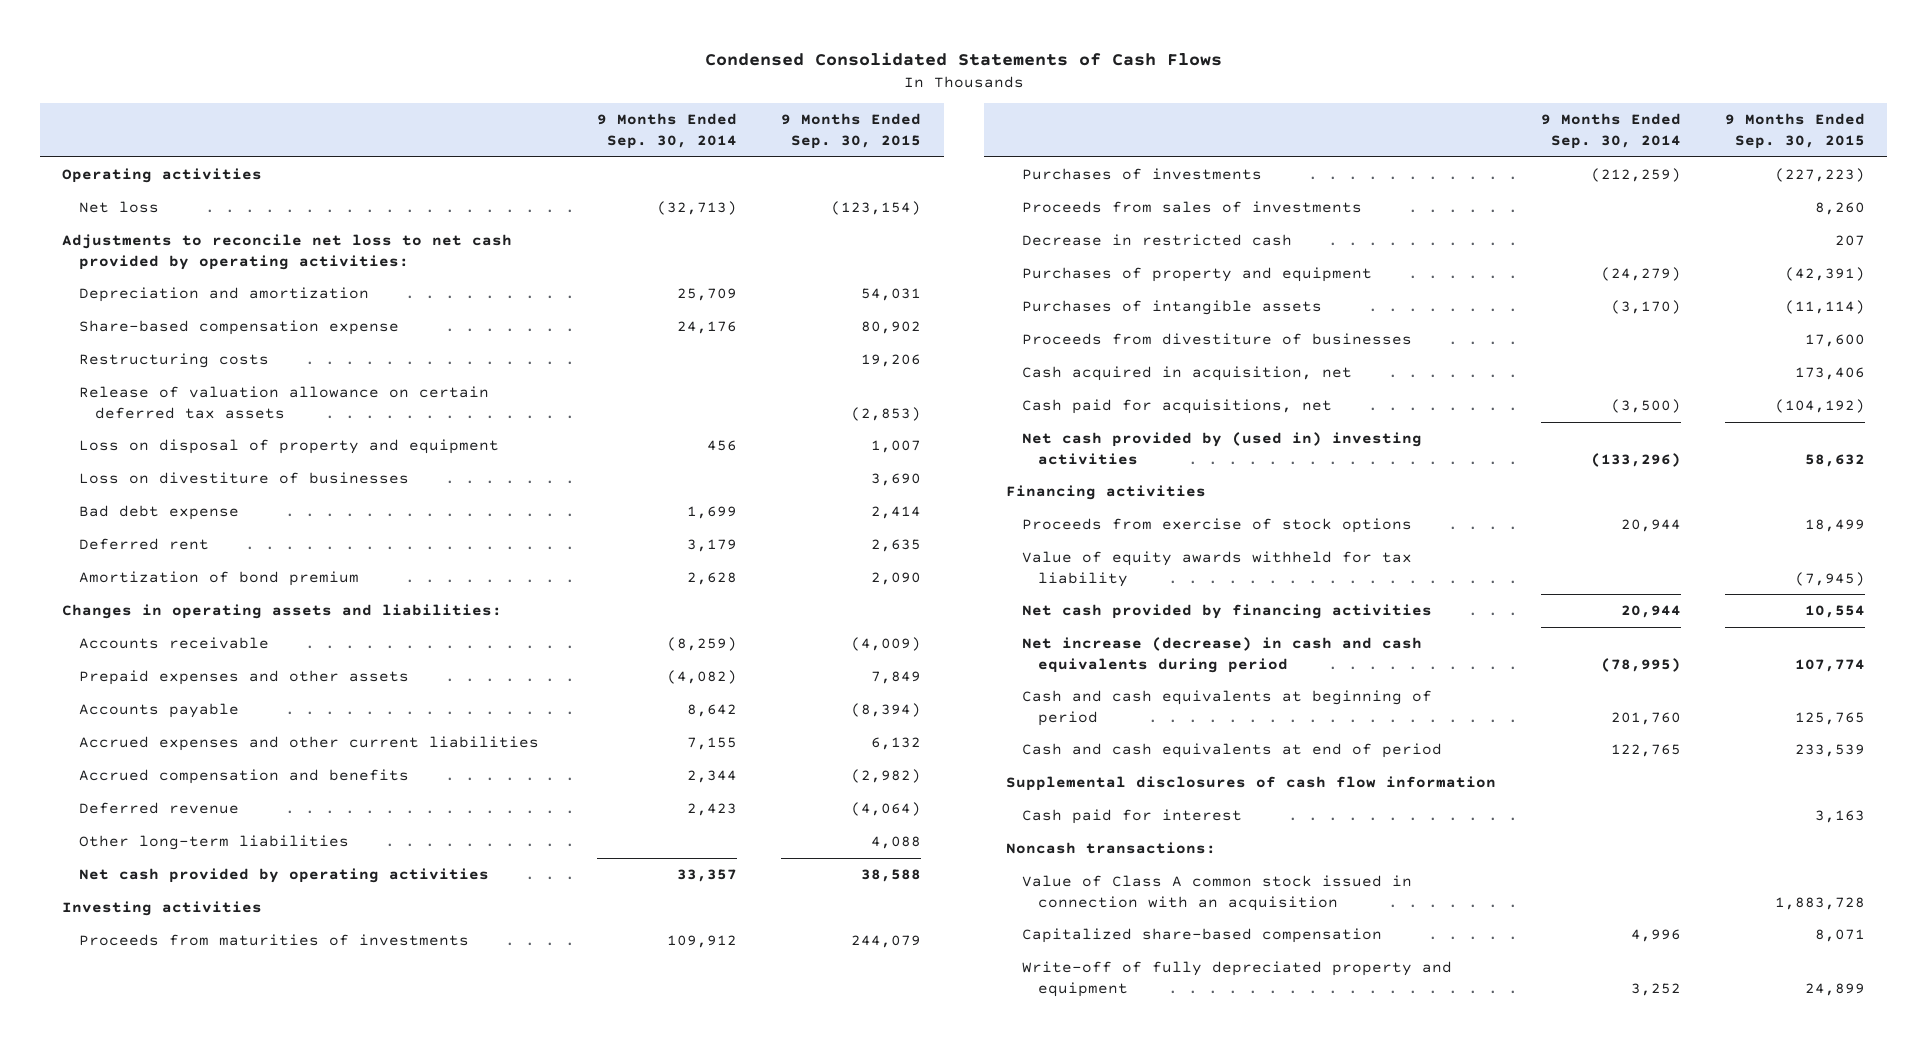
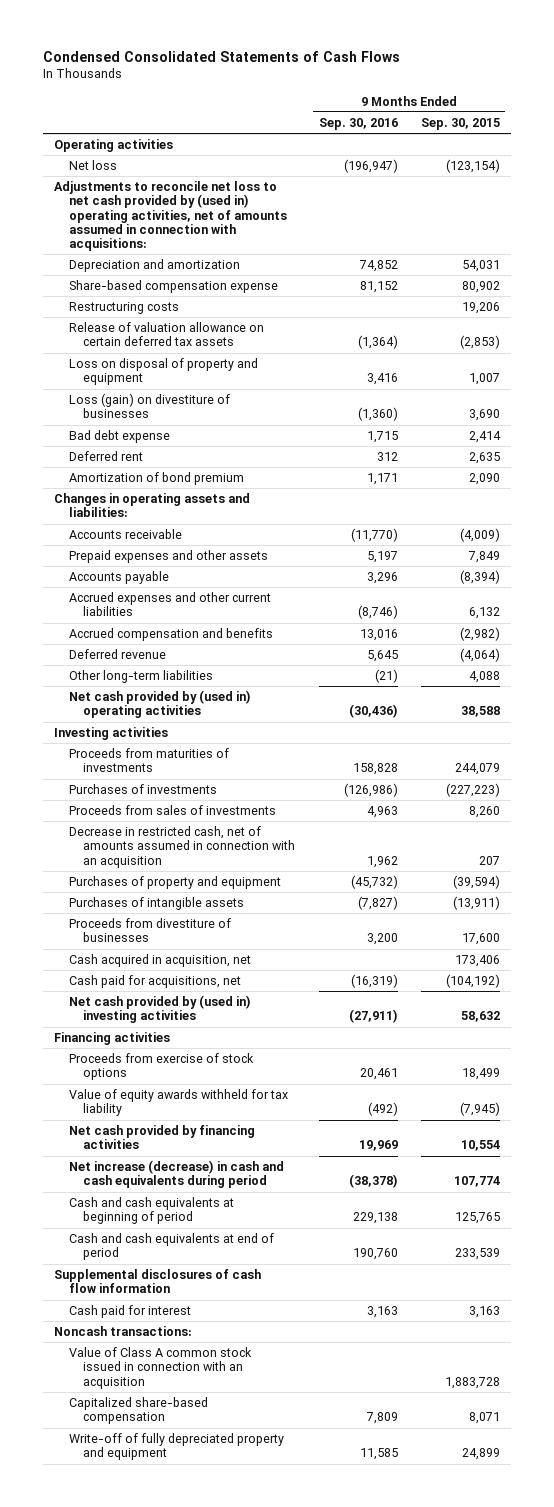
- | 9 Months Ended Sep. 30, 2014 | 9 Months Ended Sep. 30, 2015
+ | 9 Months Ended Sep. 30, 2016 | 9 Months Ended Sep. 30, 2015
- Adjustments to reconcile net loss to net cash provided by operating activities:
+ Adjustments to reconcile net loss to net cash provided by (used in) operating activities, net of amounts assumed in connection with acquisitions:
- Loss on divestiture of businesses | | 3,690
+ Loss (gain) on divestiture of businesses | (1,360) | 3,690
- Net cash provided by operating activities | 33,357 | 38,588
+ Net cash provided by (used in) operating activities | (30,436) | 38,588
- Decrease in restricted cash | | 207
- Purchases of property and equipment | (24,279) | (42,391)
- Purchases of intangible assets | (3,170) | (11,114)
+ Decrease in restricted cash, net of amounts assumed in connection with an acquisition | 1,962 | 207
+ Purchases of property and equipment | (45,732) | (39,594)
+ Purchases of intangible assets | (7,827) | (13,911)

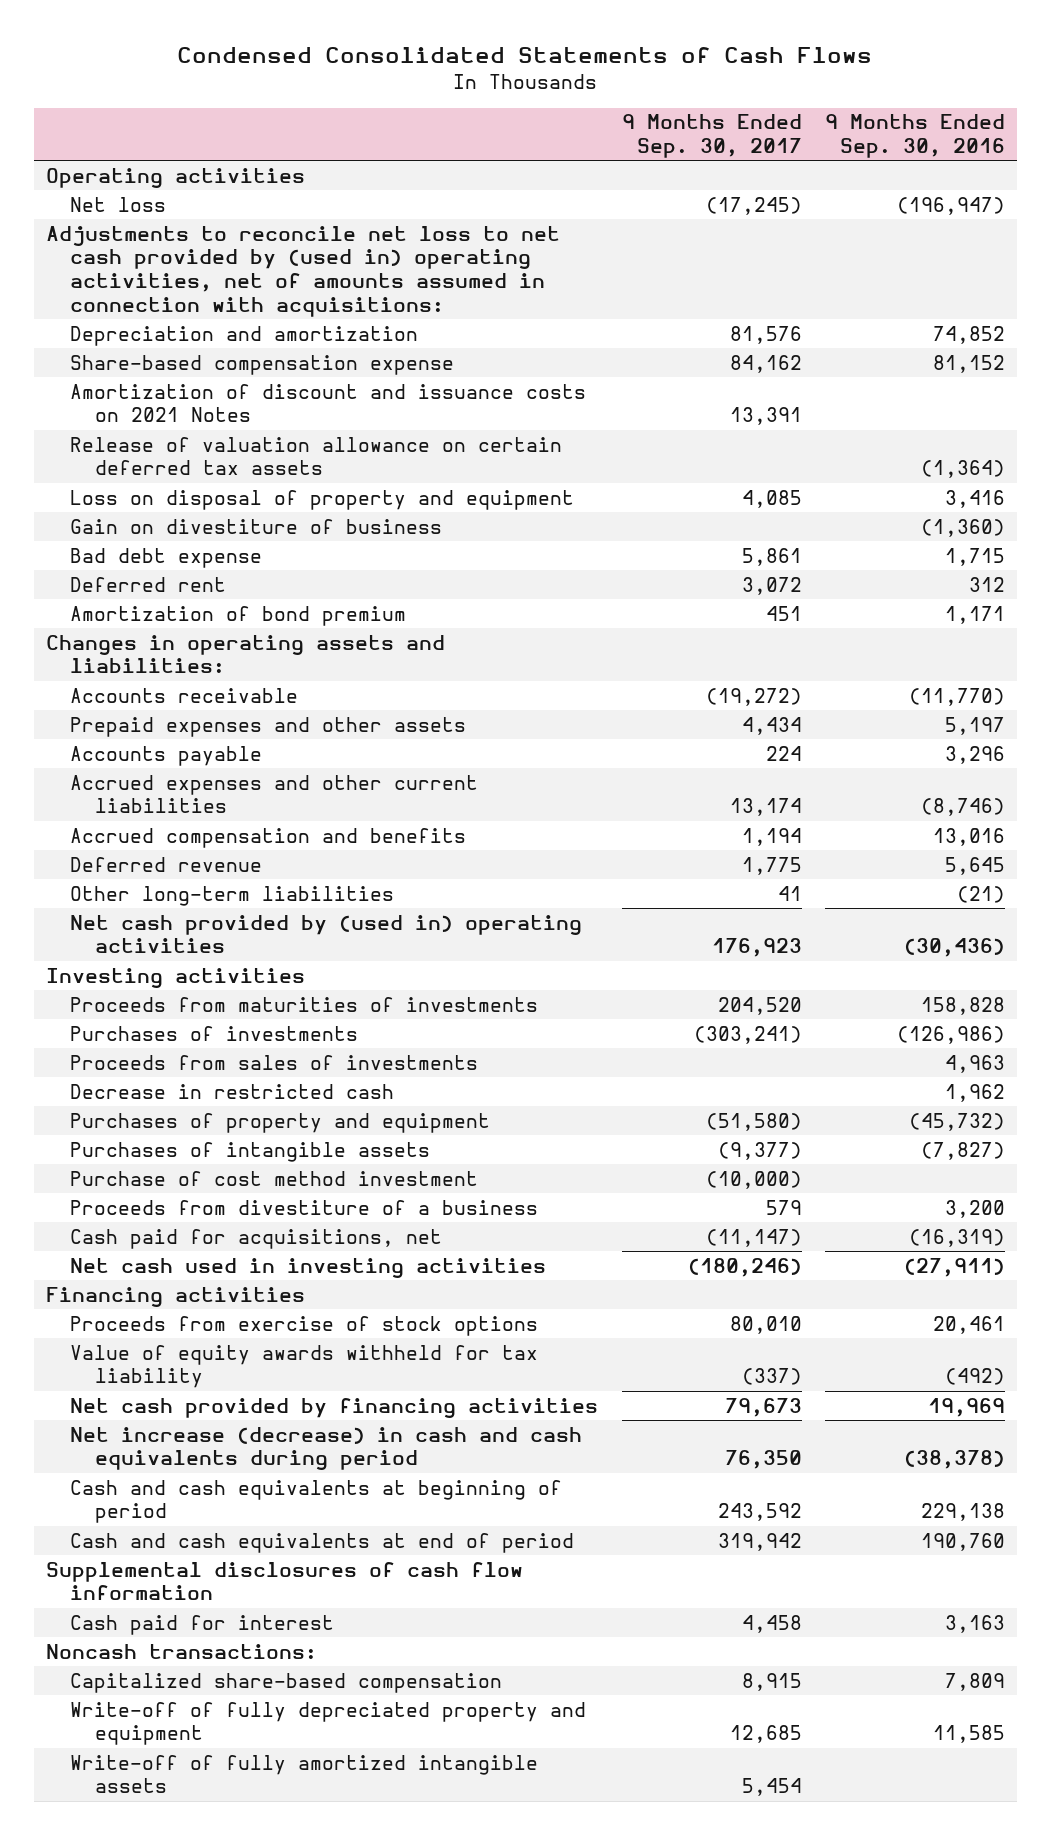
- | 9 Months Ended Sep. 30, 2016 | 9 Months Ended Sep. 30, 2015
+ | 9 Months Ended Sep. 30, 2017 | 9 Months Ended Sep. 30, 2016
- Restructuring costs | | 19,206
+ Amortization of discount and issuance costs on 2021 Notes | 13,391 |
- Loss (gain) on divestiture of businesses | (1,360) | 3,690
+ Gain on divestiture of business | | (1,360)
- Decrease in restricted cash, net of amounts assumed in connection with an acquisition | 1,962 | 207
+ Decrease in restricted cash | | 1,962
- Proceeds from divestiture of businesses | 3,200 | 17,600
- Cash acquired in acquisition, net | | 173,406
+ Purchase of cost method investment | (10,000) |
+ Proceeds from divestiture of a business | 579 | 3,200
- Net cash provided by (used in) investing activities | (27,911) | 58,632
+ Net cash used in investing activities | (180,246) | (27,911)
- Value of Class A common stock issued in connection with an acquisition | | 1,883,728
+ Write-off of fully amortized intangible assets | 5,454 |

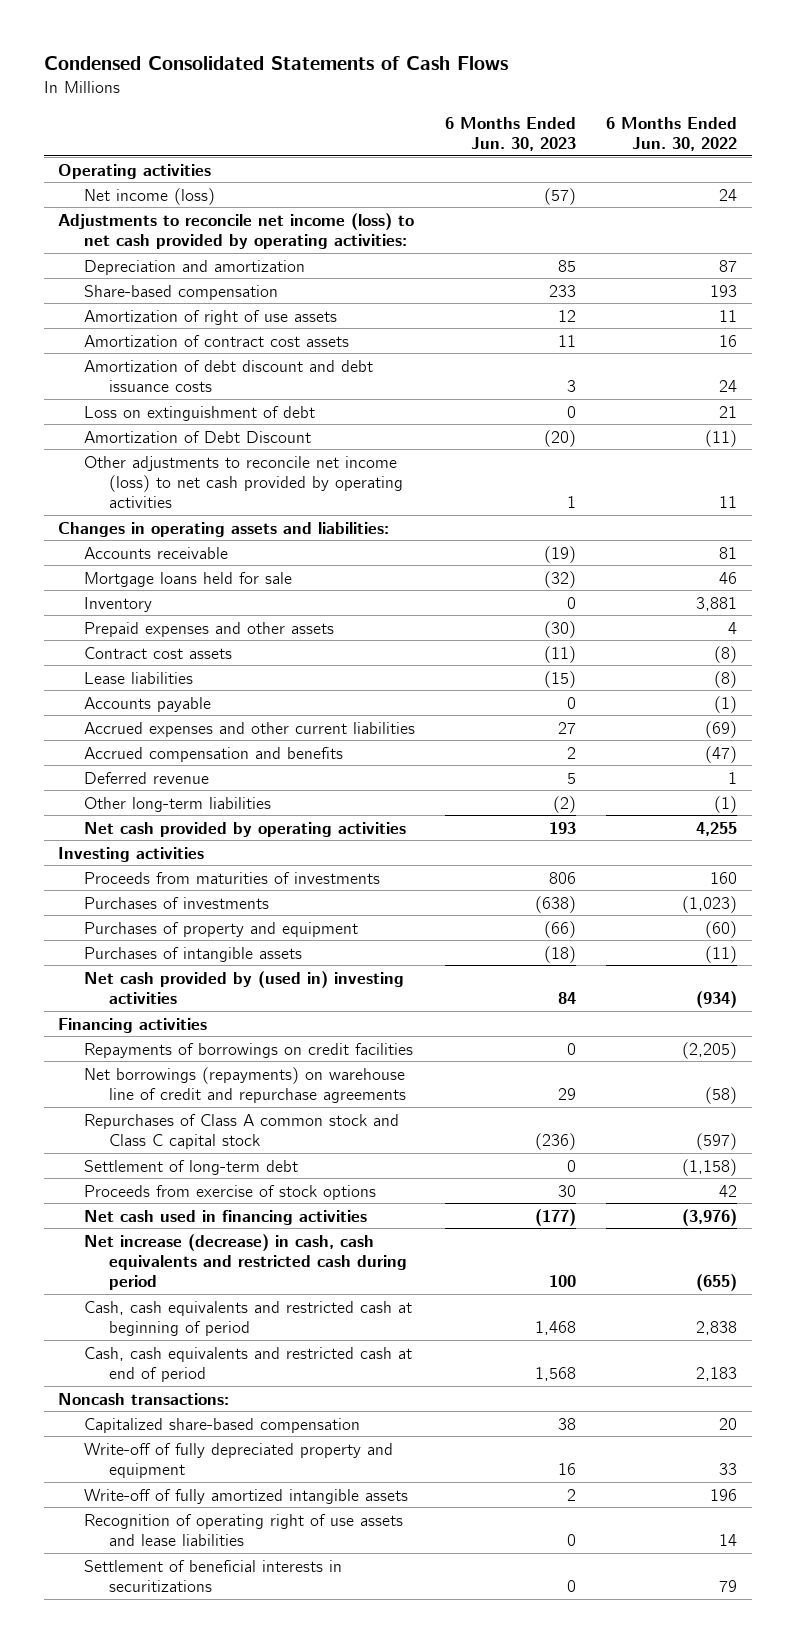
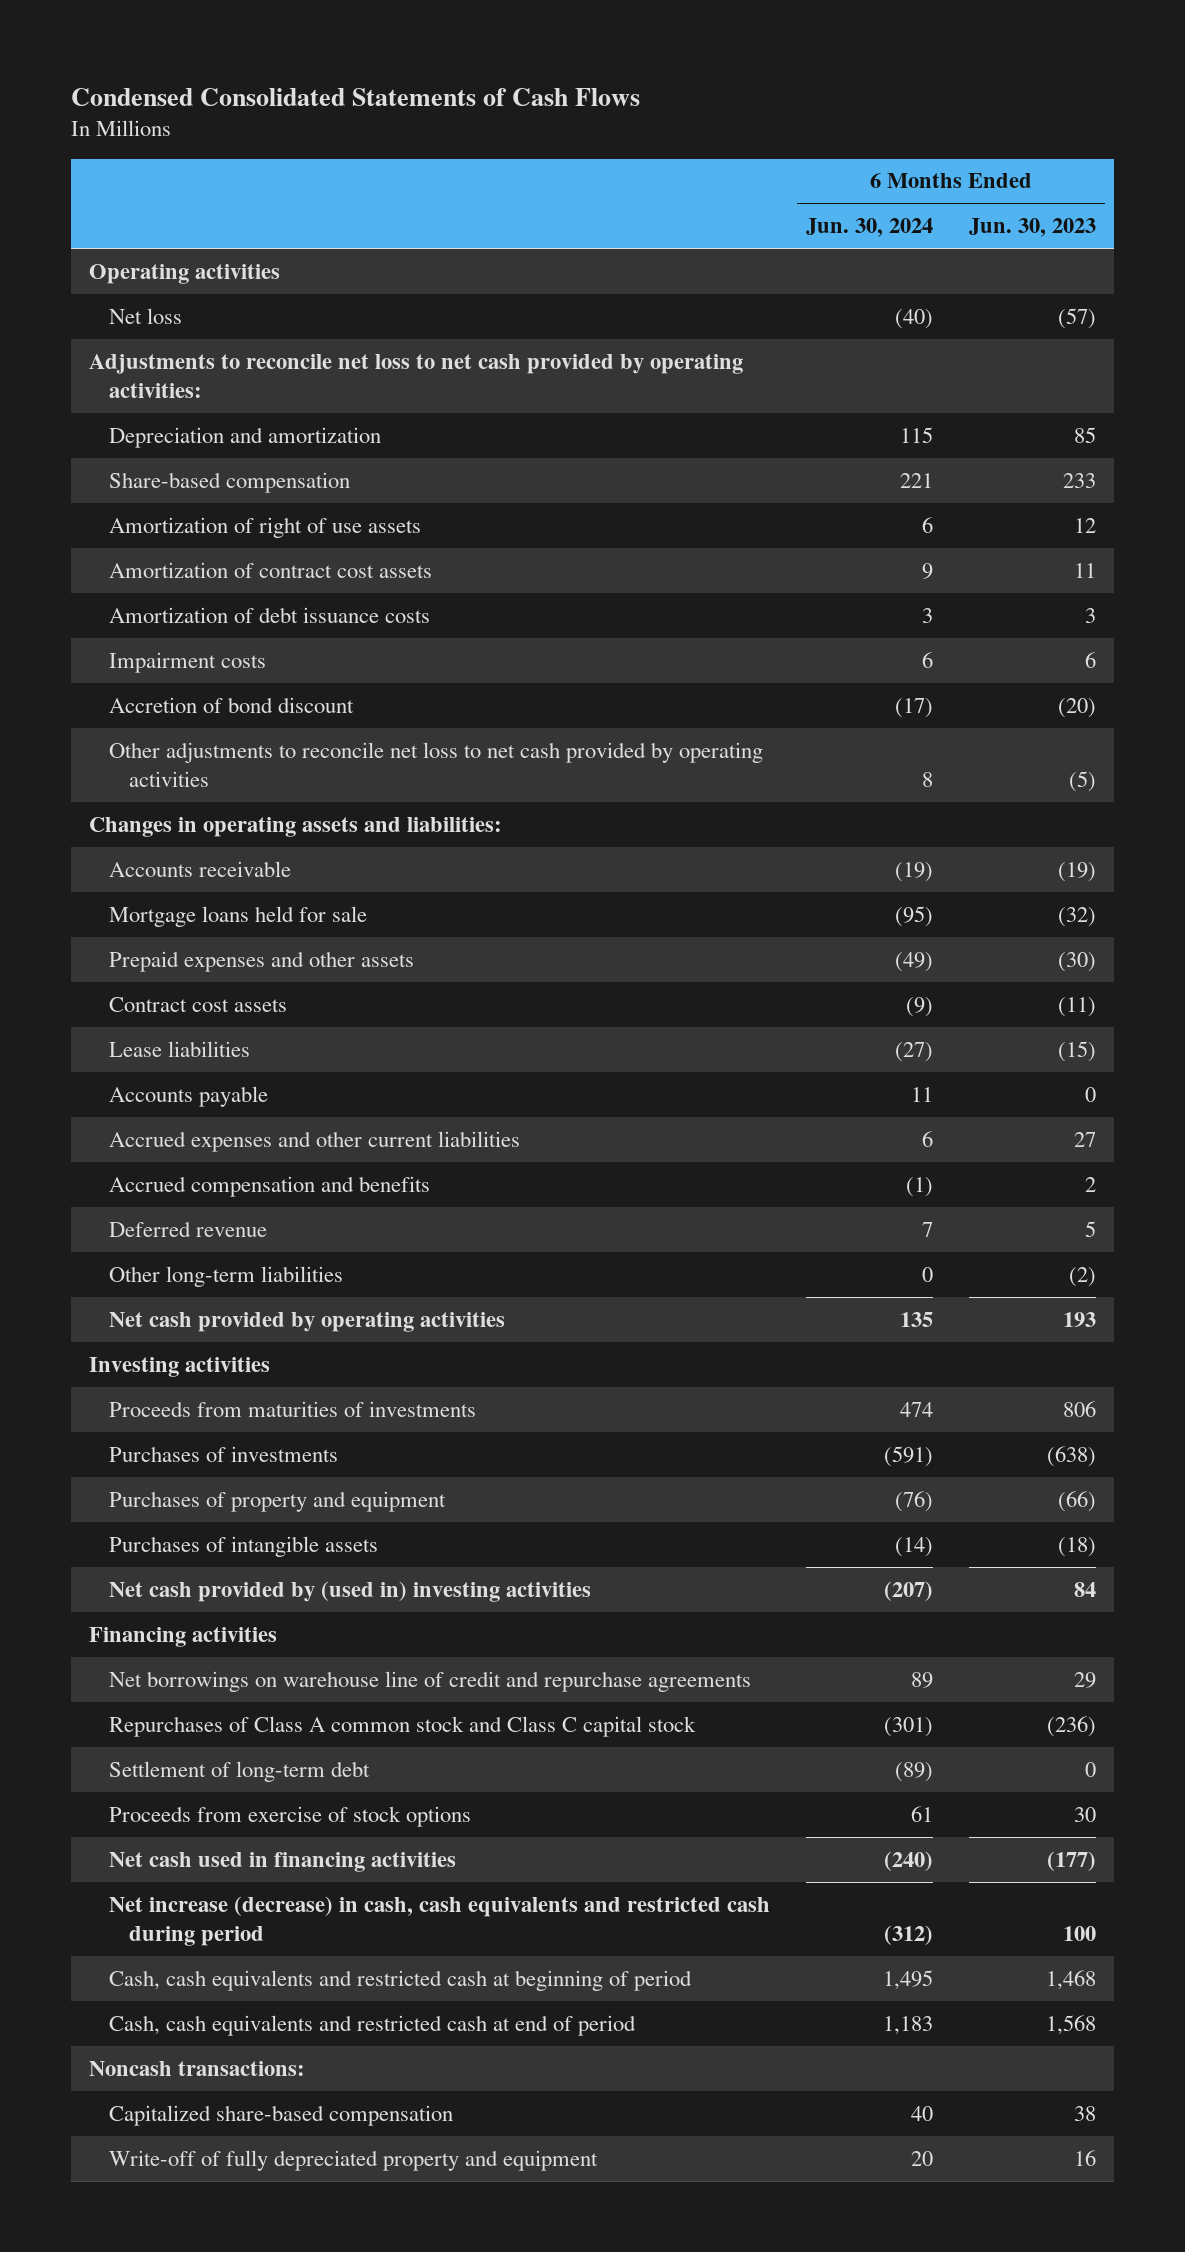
- | 6 Months Ended Jun. 30, 2023 | 6 Months Ended Jun. 30, 2022
+ | 6 Months Ended Jun. 30, 2024 | 6 Months Ended Jun. 30, 2023
- Net income (loss) | (57) | 24
- Adjustments to reconcile net income (loss) to net cash provided by operating activities:
+ Net loss | (40) | (57)
+ Adjustments to reconcile net loss to net cash provided by operating activities:
- Amortization of debt discount and debt issuance costs | 3 | 24
- Loss on extinguishment of debt | 0 | 21
- Amortization of Debt Discount | (20) | (11)
- Other adjustments to reconcile net income (loss) to net cash provided by operating activities | 1 | 11
+ Amortization of debt issuance costs | 3 | 3
+ Impairment costs | 6 | 6
+ Accretion of bond discount | (17) | (20)
+ Other adjustments to reconcile net loss to net cash provided by operating activities | 8 | (5)
- Inventory | 0 | 3,881
- Repayments of borrowings on credit facilities | 0 | (2,205)
- Net borrowings (repayments) on warehouse line of credit and repurchase agreements | 29 | (58)
+ Net borrowings on warehouse line of credit and repurchase agreements | 89 | 29
- Write-off of fully amortized intangible assets | 2 | 196
- Recognition of operating right of use assets and lease liabilities | 0 | 14
- Settlement of beneficial interests in securitizations | 0 | 79

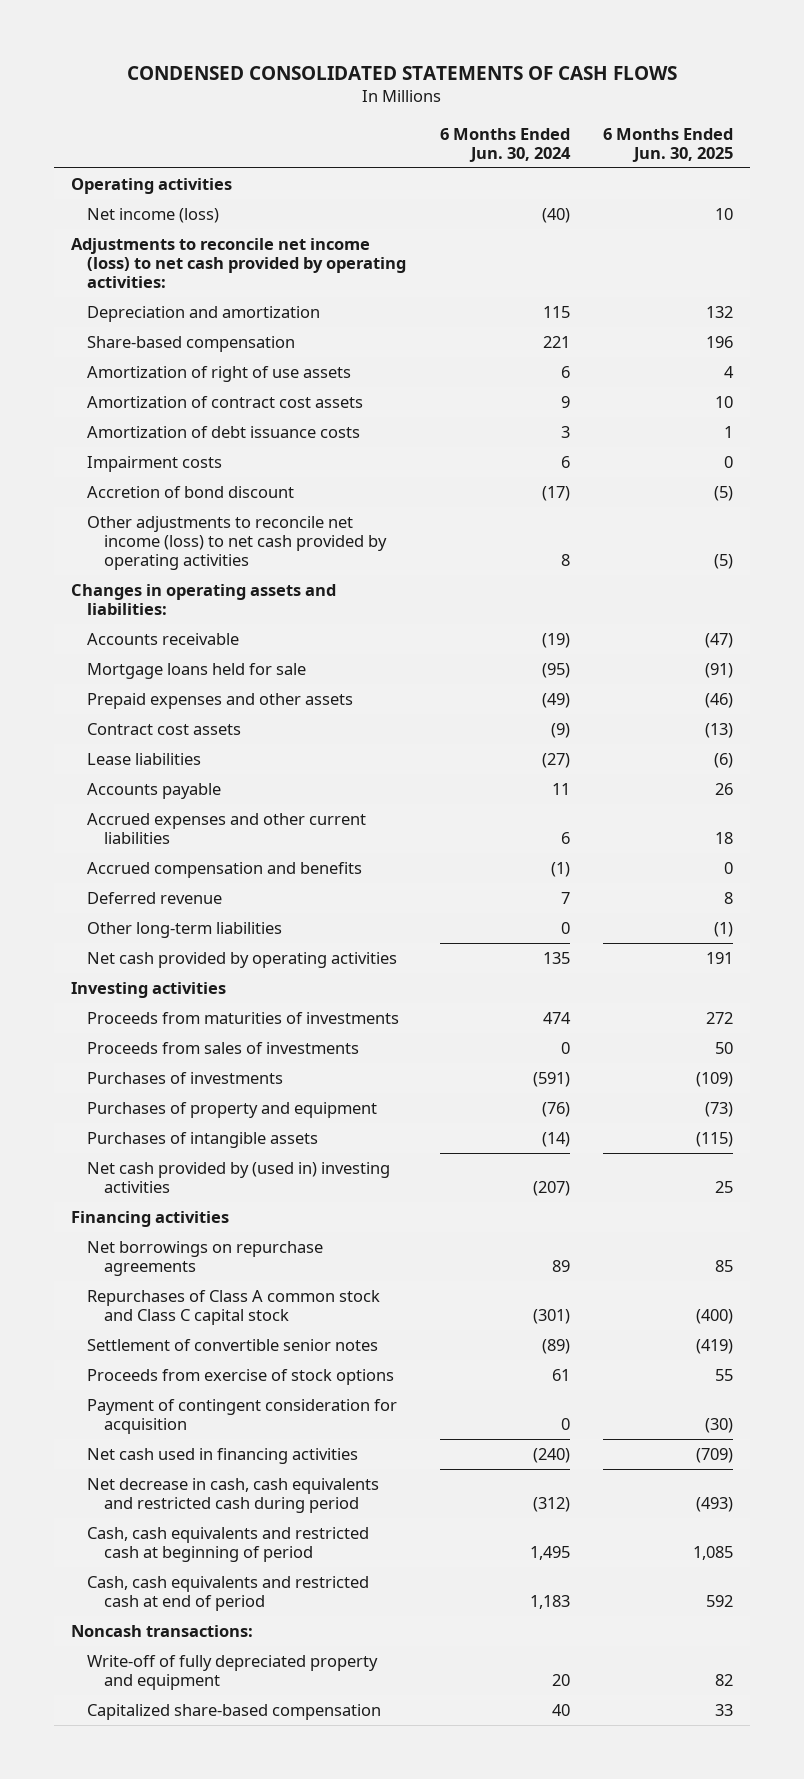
- Condensed Consolidated Statements of Cash Flows
+ CONDENSED CONSOLIDATED STATEMENTS OF CASH FLOWS
- | 6 Months Ended Jun. 30, 2024 | 6 Months Ended Jun. 30, 2023
+ | 6 Months Ended Jun. 30, 2024 | 6 Months Ended Jun. 30, 2025
- Net loss | (40) | (57)
- Adjustments to reconcile net loss to net cash provided by operating activities:
+ Net income (loss) | (40) | 10
+ Adjustments to reconcile net income (loss) to net cash provided by operating activities:
- Other adjustments to reconcile net loss to net cash provided by operating activities | 8 | (5)
+ Other adjustments to reconcile net income (loss) to net cash provided by operating activities | 8 | (5)
+ Proceeds from sales of investments | 0 | 50
- Net borrowings on warehouse line of credit and repurchase agreements | 89 | 29
+ Net borrowings on repurchase agreements | 89 | 85
- Settlement of long-term debt | (89) | 0
+ Settlement of convertible senior notes | (89) | (419)
+ Payment of contingent consideration for acquisition | 0 | (30)
- Net increase (decrease) in cash, cash equivalents and restricted cash during period | (312) | 100
+ Net decrease in cash, cash equivalents and restricted cash during period | (312) | (493)
moved down: Capitalized share-based compensation | 40 | 33

